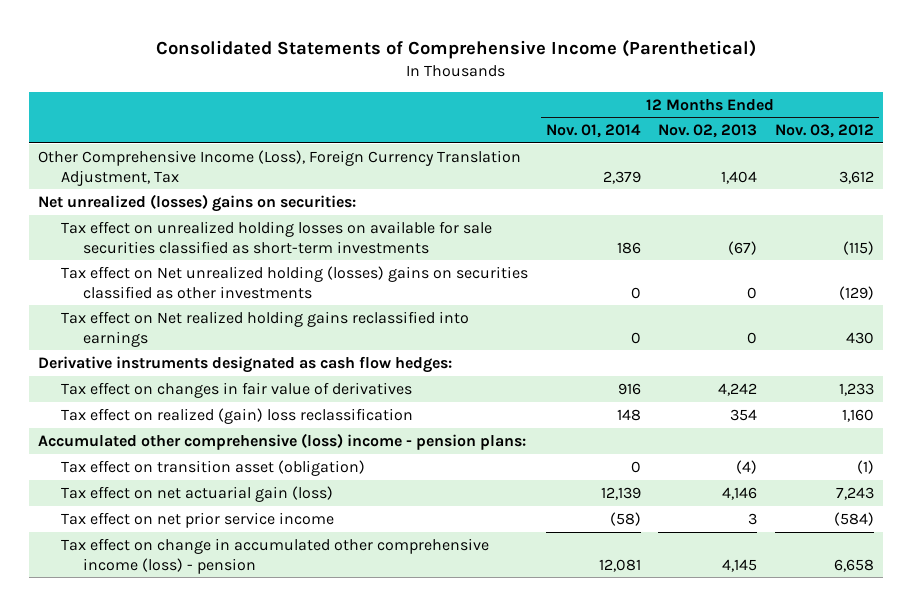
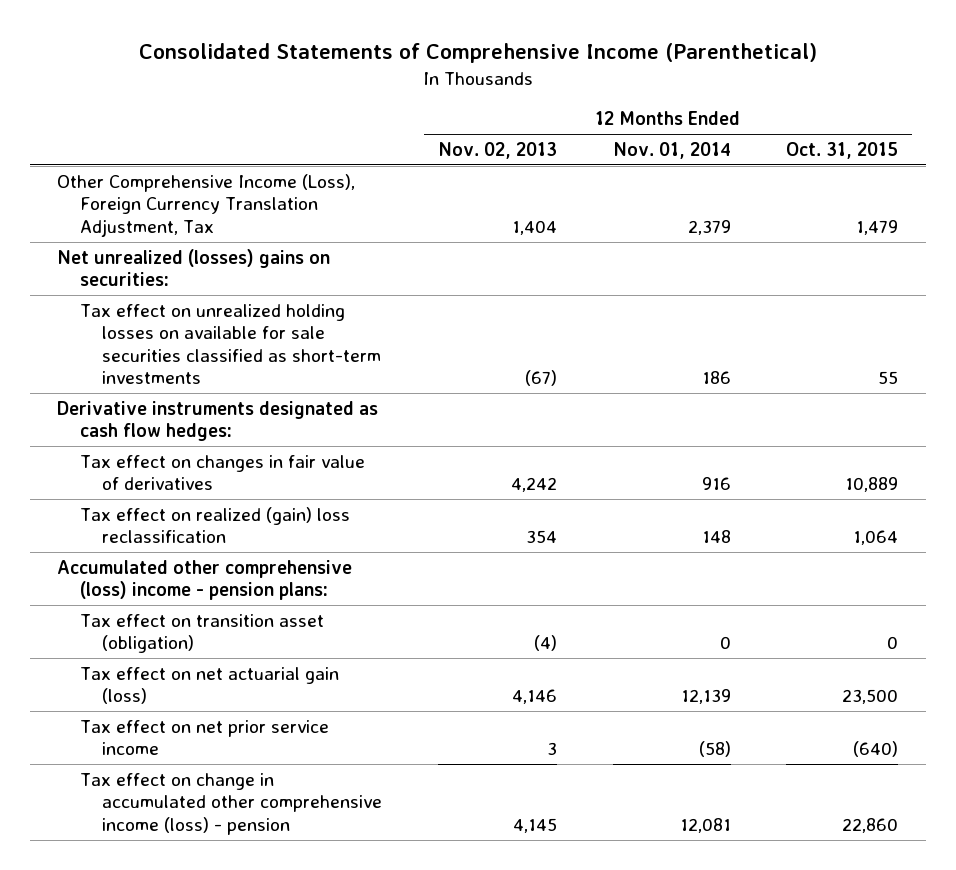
- | 12 Months Ended Nov. 01, 2014 | 12 Months Ended Nov. 02, 2013 | 12 Months Ended Nov. 03, 2012
+ | 12 Months Ended Nov. 02, 2013 | 12 Months Ended Nov. 01, 2014 | 12 Months Ended Oct. 31, 2015
- Tax effect on Net unrealized holding (losses) gains on securities classified as other investments | 0 | 0 | (129)
- Tax effect on Net realized holding gains reclassified into earnings | 0 | 0 | 430

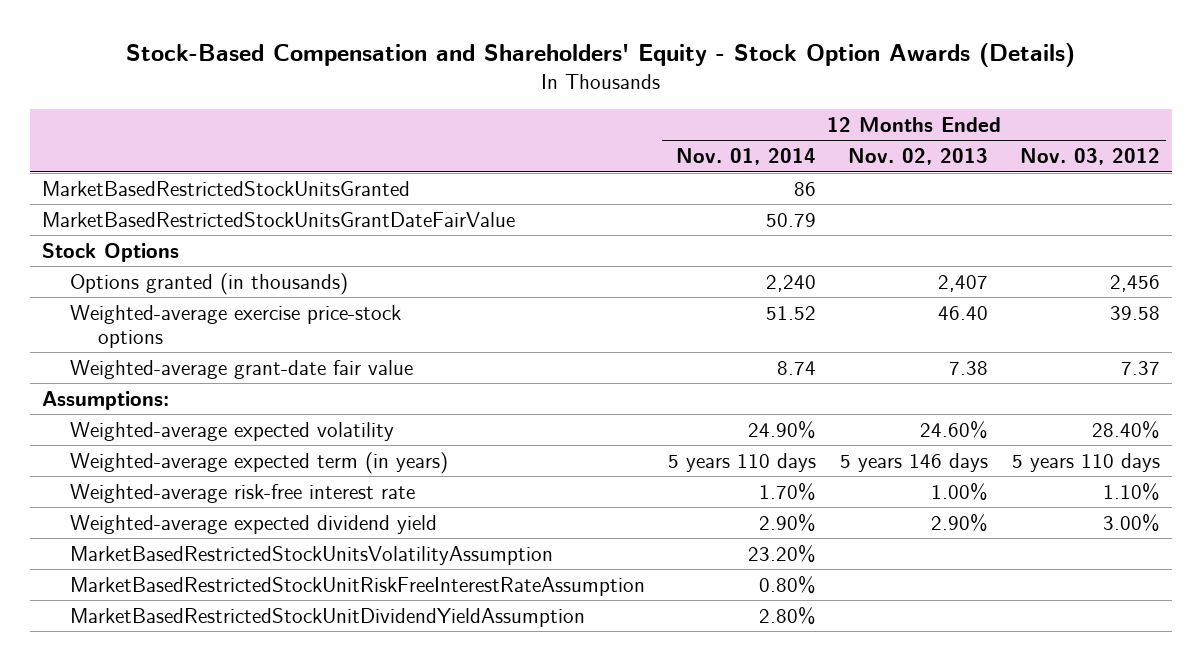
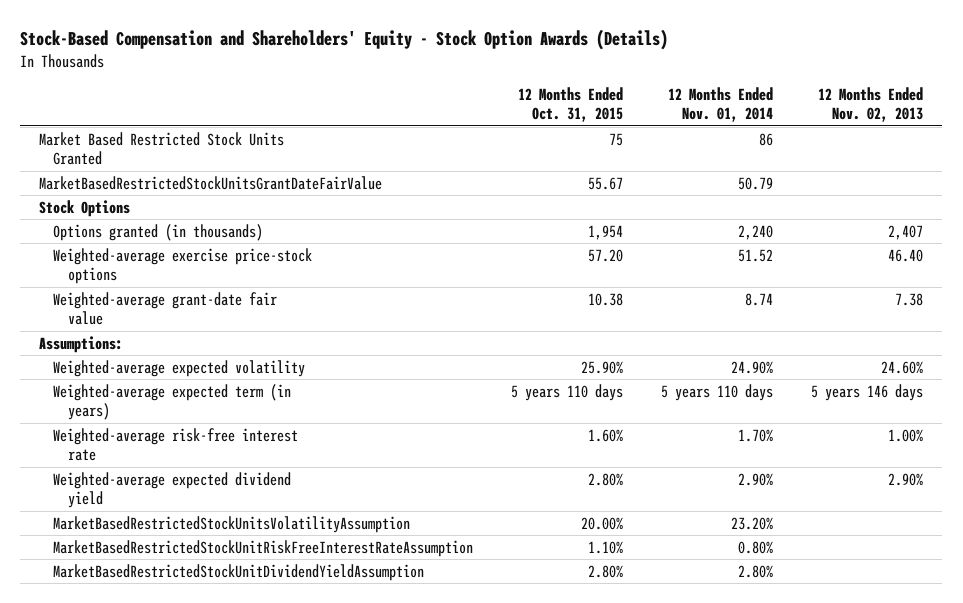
- | 12 Months Ended Nov. 01, 2014 | 12 Months Ended Nov. 02, 2013 | 12 Months Ended Nov. 03, 2012
+ | 12 Months Ended Oct. 31, 2015 | 12 Months Ended Nov. 01, 2014 | 12 Months Ended Nov. 02, 2013
- MarketBasedRestrictedStockUnitsGranted | 86 | |
+ Market Based Restricted Stock Units Granted | 75 | 86 |

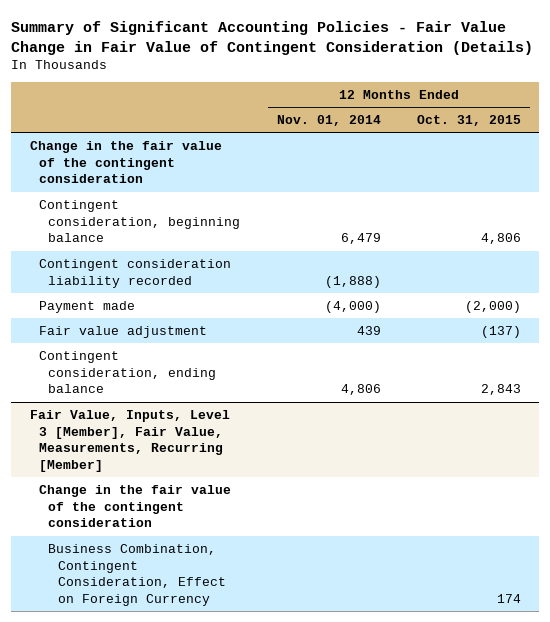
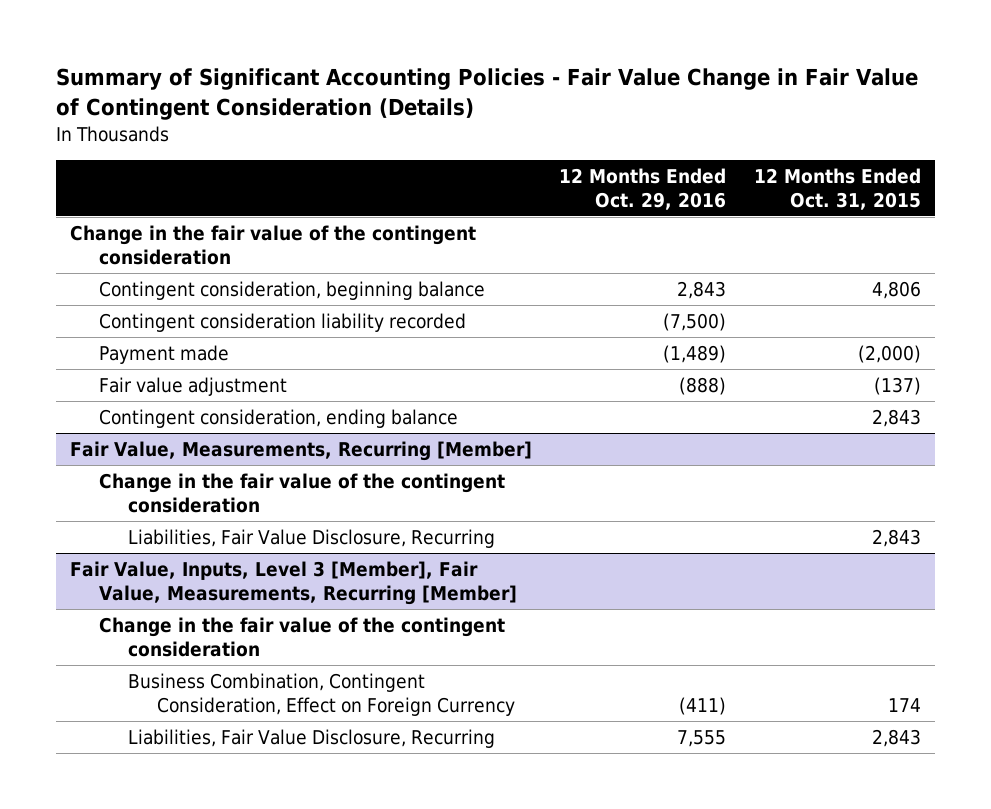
- | 12 Months Ended Nov. 01, 2014 | 12 Months Ended Oct. 31, 2015
+ | 12 Months Ended Oct. 29, 2016 | 12 Months Ended Oct. 31, 2015
+ Fair Value, Measurements, Recurring [Member]
+ Change in the fair value of the contingent consideration
+ Liabilities, Fair Value Disclosure, Recurring | | 2,843
@ Fair Value, Inputs, Level 3 [Member], Fair Value, Measurements, Recurring [Member]
+ Liabilities, Fair Value Disclosure, Recurring | 7,555 | 2,843

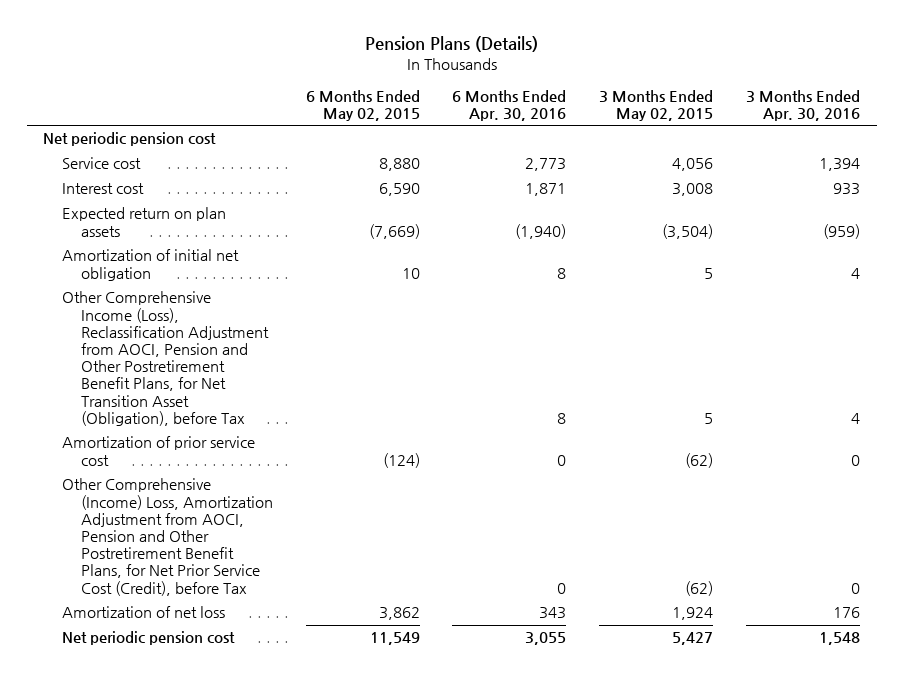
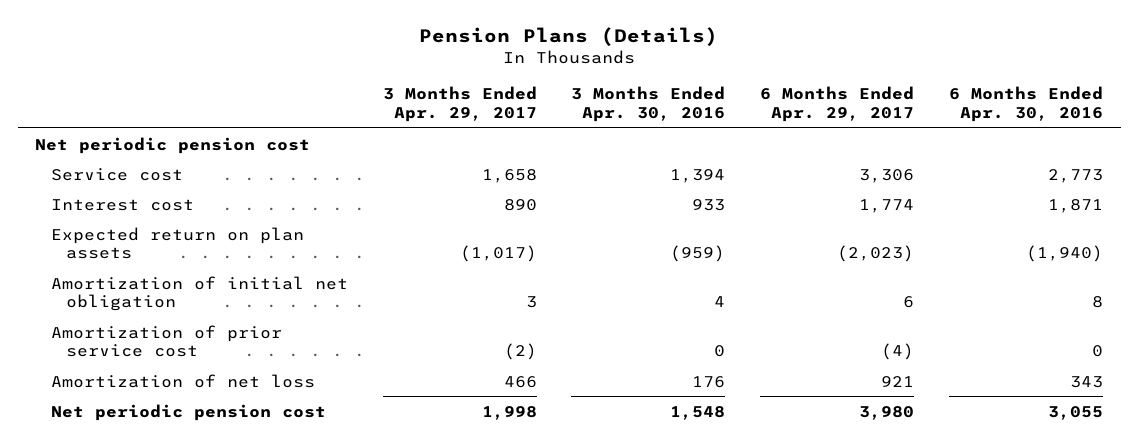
- | 6 Months Ended May 02, 2015 | 6 Months Ended Apr. 30, 2016 | 3 Months Ended May 02, 2015 | 3 Months Ended Apr. 30, 2016
+ | 3 Months Ended Apr. 29, 2017 | 3 Months Ended Apr. 30, 2016 | 6 Months Ended Apr. 29, 2017 | 6 Months Ended Apr. 30, 2016
- Other Comprehensive Income (Loss), Reclassification Adjustment from AOCI, Pension and Other Postretirement Benefit Plans, for Net Transition Asset (Obligation), before Tax | | 8 | 5 | 4
- Other Comprehensive (Income) Loss, Amortization Adjustment from AOCI, Pension and Other Postretirement Benefit Plans, for Net Prior Service Cost (Credit), before Tax | | 0 | (62) | 0

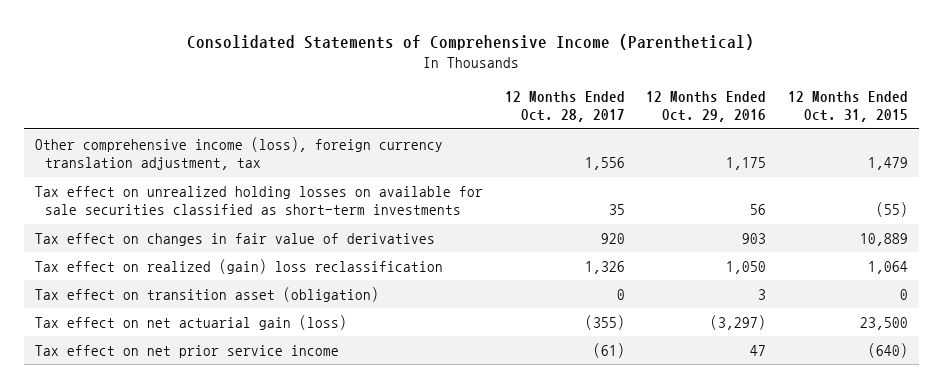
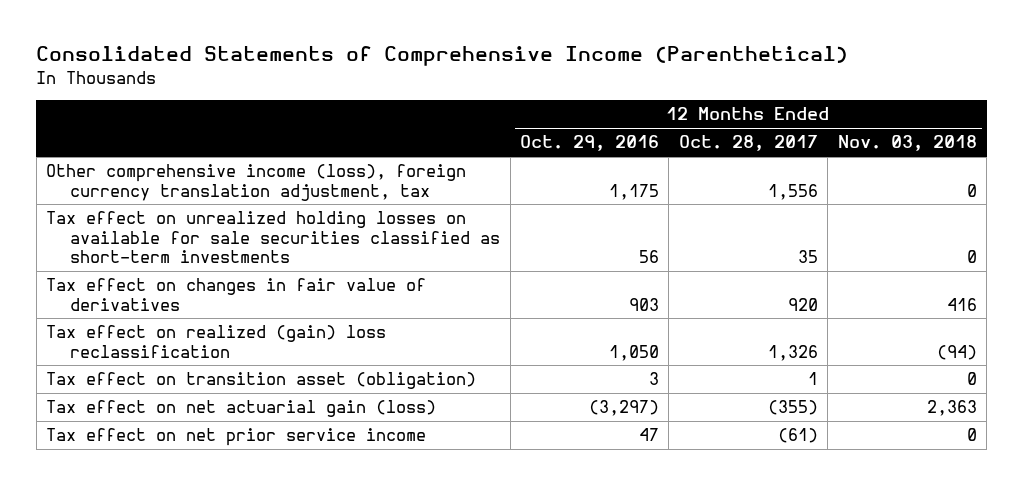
- | 12 Months Ended Oct. 28, 2017 | 12 Months Ended Oct. 29, 2016 | 12 Months Ended Oct. 31, 2015
+ | 12 Months Ended Oct. 29, 2016 | 12 Months Ended Oct. 28, 2017 | 12 Months Ended Nov. 03, 2018
- Tax effect on transition asset (obligation) | 0 | 3 | 0
+ Tax effect on transition asset (obligation) | 3 | 1 | 0

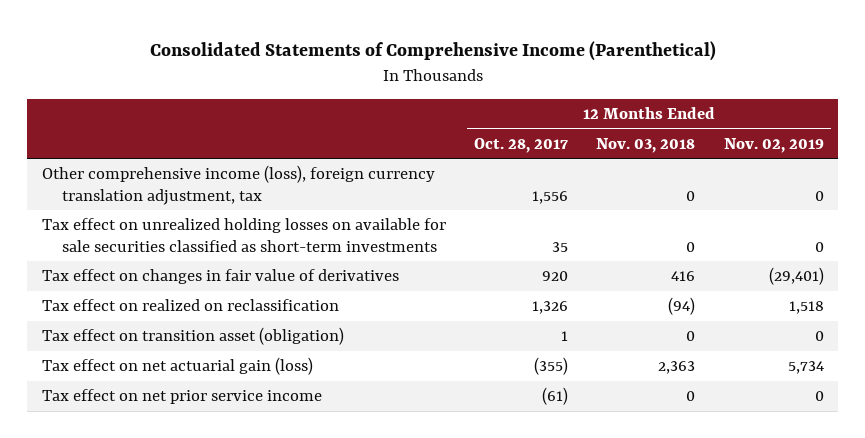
- | 12 Months Ended Oct. 29, 2016 | 12 Months Ended Oct. 28, 2017 | 12 Months Ended Nov. 03, 2018
+ | 12 Months Ended Oct. 28, 2017 | 12 Months Ended Nov. 03, 2018 | 12 Months Ended Nov. 02, 2019
- Tax effect on realized (gain) loss reclassification | 1,050 | 1,326 | (94)
+ Tax effect on realized on reclassification | 1,326 | (94) | 1,518

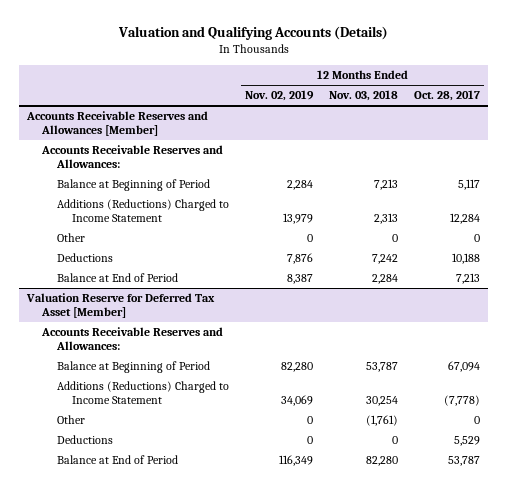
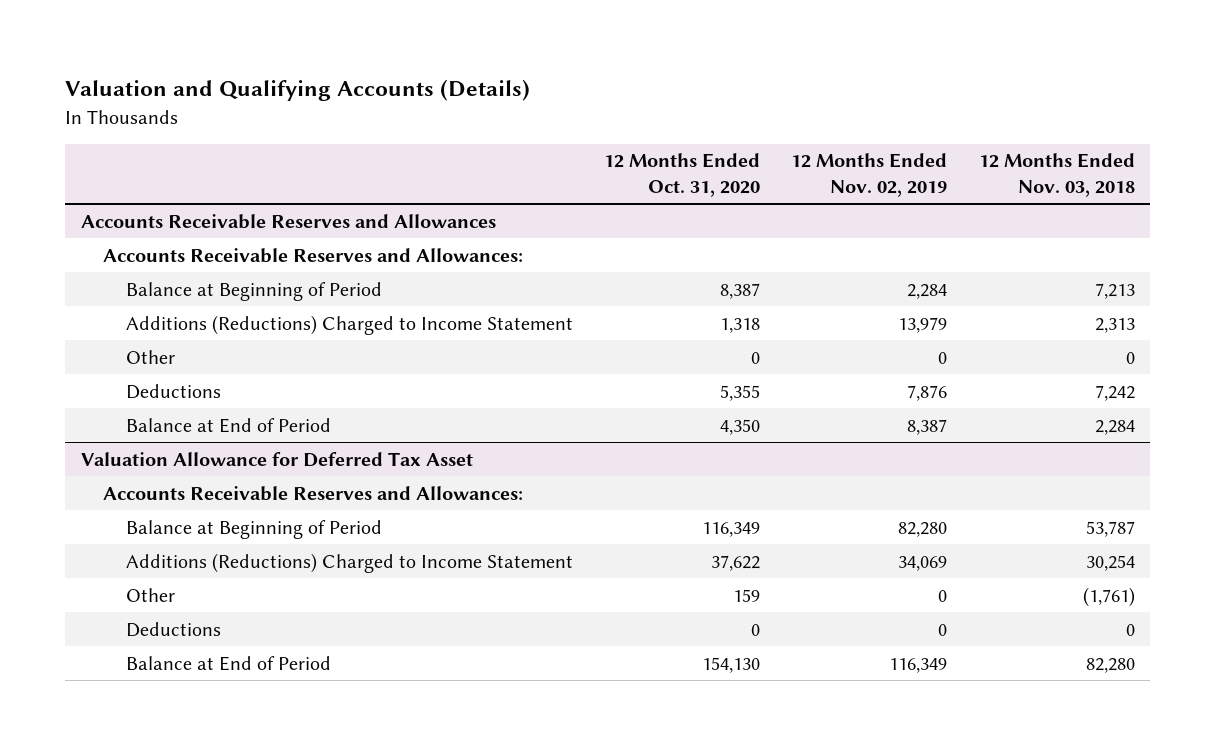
- | 12 Months Ended Nov. 02, 2019 | 12 Months Ended Nov. 03, 2018 | 12 Months Ended Oct. 28, 2017
+ | 12 Months Ended Oct. 31, 2020 | 12 Months Ended Nov. 02, 2019 | 12 Months Ended Nov. 03, 2018
- Accounts Receivable Reserves and Allowances [Member]
+ Accounts Receivable Reserves and Allowances
- Valuation Reserve for Deferred Tax Asset [Member]
+ Valuation Allowance for Deferred Tax Asset

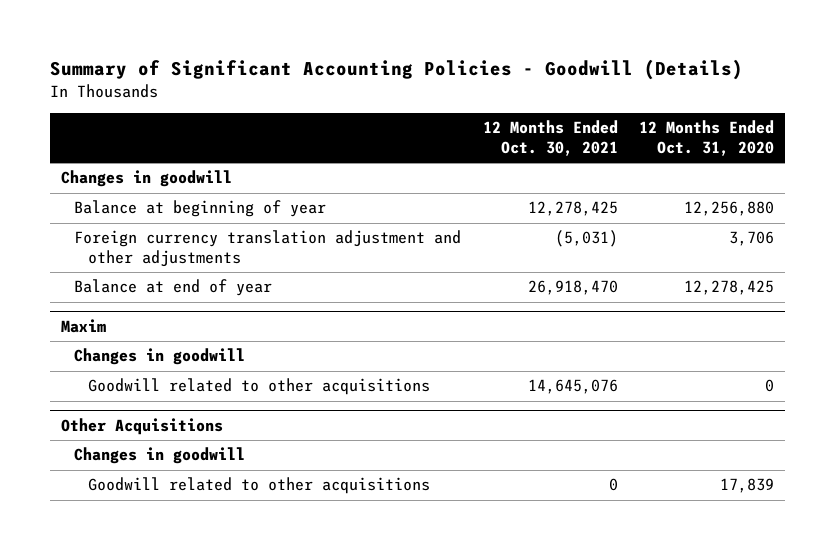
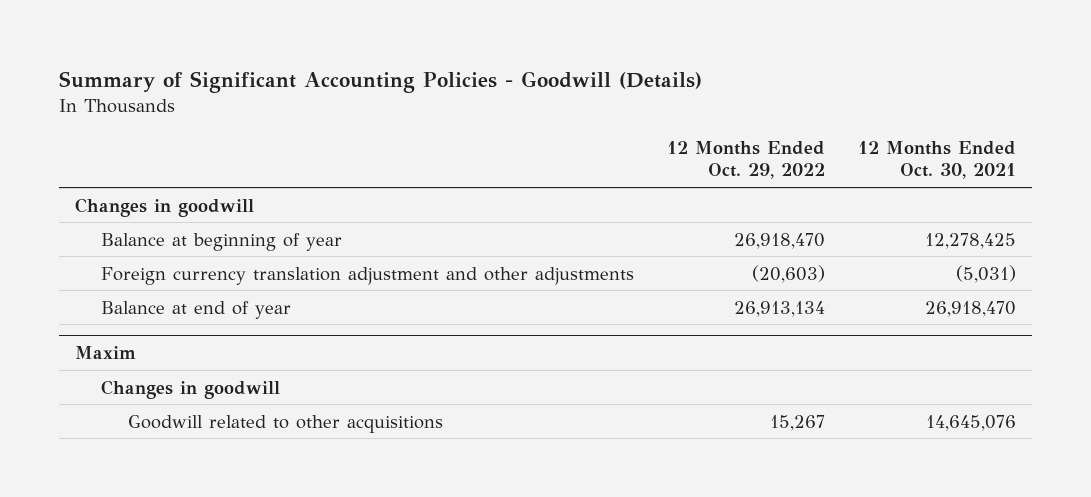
- | 12 Months Ended Oct. 30, 2021 | 12 Months Ended Oct. 31, 2020
+ | 12 Months Ended Oct. 29, 2022 | 12 Months Ended Oct. 30, 2021
- Other Acquisitions
- Changes in goodwill
- Goodwill related to other acquisitions | 0 | 17,839

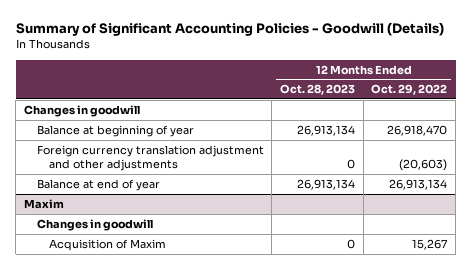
- | 12 Months Ended Oct. 29, 2022 | 12 Months Ended Oct. 30, 2021
+ | 12 Months Ended Oct. 28, 2023 | 12 Months Ended Oct. 29, 2022
@ Maxim
- Goodwill related to other acquisitions | 15,267 | 14,645,076
+ Acquisition of Maxim | 0 | 15,267

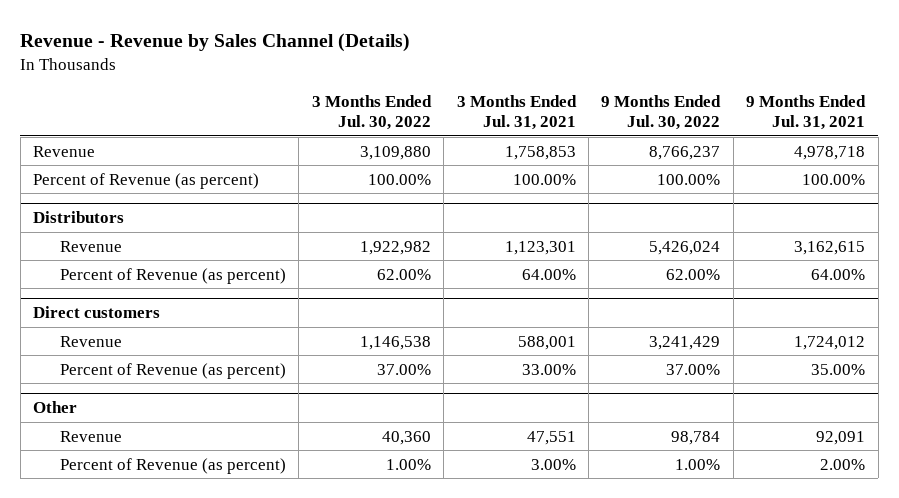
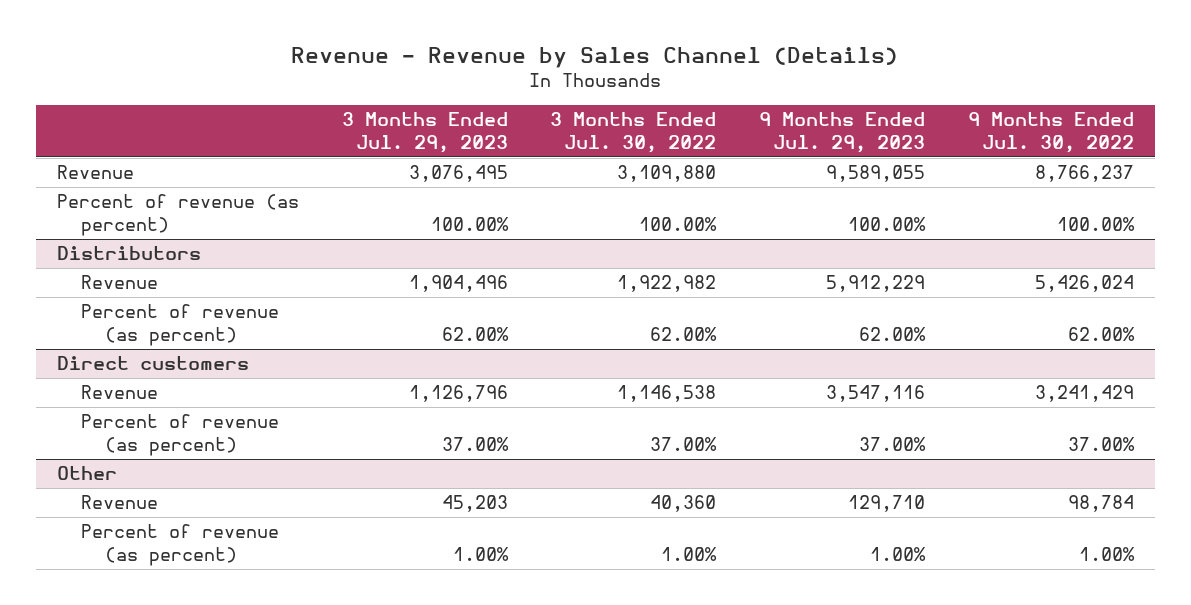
- | 3 Months Ended Jul. 30, 2022 | 3 Months Ended Jul. 31, 2021 | 9 Months Ended Jul. 30, 2022 | 9 Months Ended Jul. 31, 2021
+ | 3 Months Ended Jul. 29, 2023 | 3 Months Ended Jul. 30, 2022 | 9 Months Ended Jul. 29, 2023 | 9 Months Ended Jul. 30, 2022
- Percent of Revenue (as percent) | 100.00% | 100.00% | 100.00% | 100.00%
+ Percent of revenue (as percent) | 100.00% | 100.00% | 100.00% | 100.00%
@ Distributors
- Percent of Revenue (as percent) | 62.00% | 64.00% | 62.00% | 64.00%
+ Percent of revenue (as percent) | 62.00% | 62.00% | 62.00% | 62.00%
@ Direct customers
- Percent of Revenue (as percent) | 37.00% | 33.00% | 37.00% | 35.00%
+ Percent of revenue (as percent) | 37.00% | 37.00% | 37.00% | 37.00%
@ Other
- Percent of Revenue (as percent) | 1.00% | 3.00% | 1.00% | 2.00%
+ Percent of revenue (as percent) | 1.00% | 1.00% | 1.00% | 1.00%

